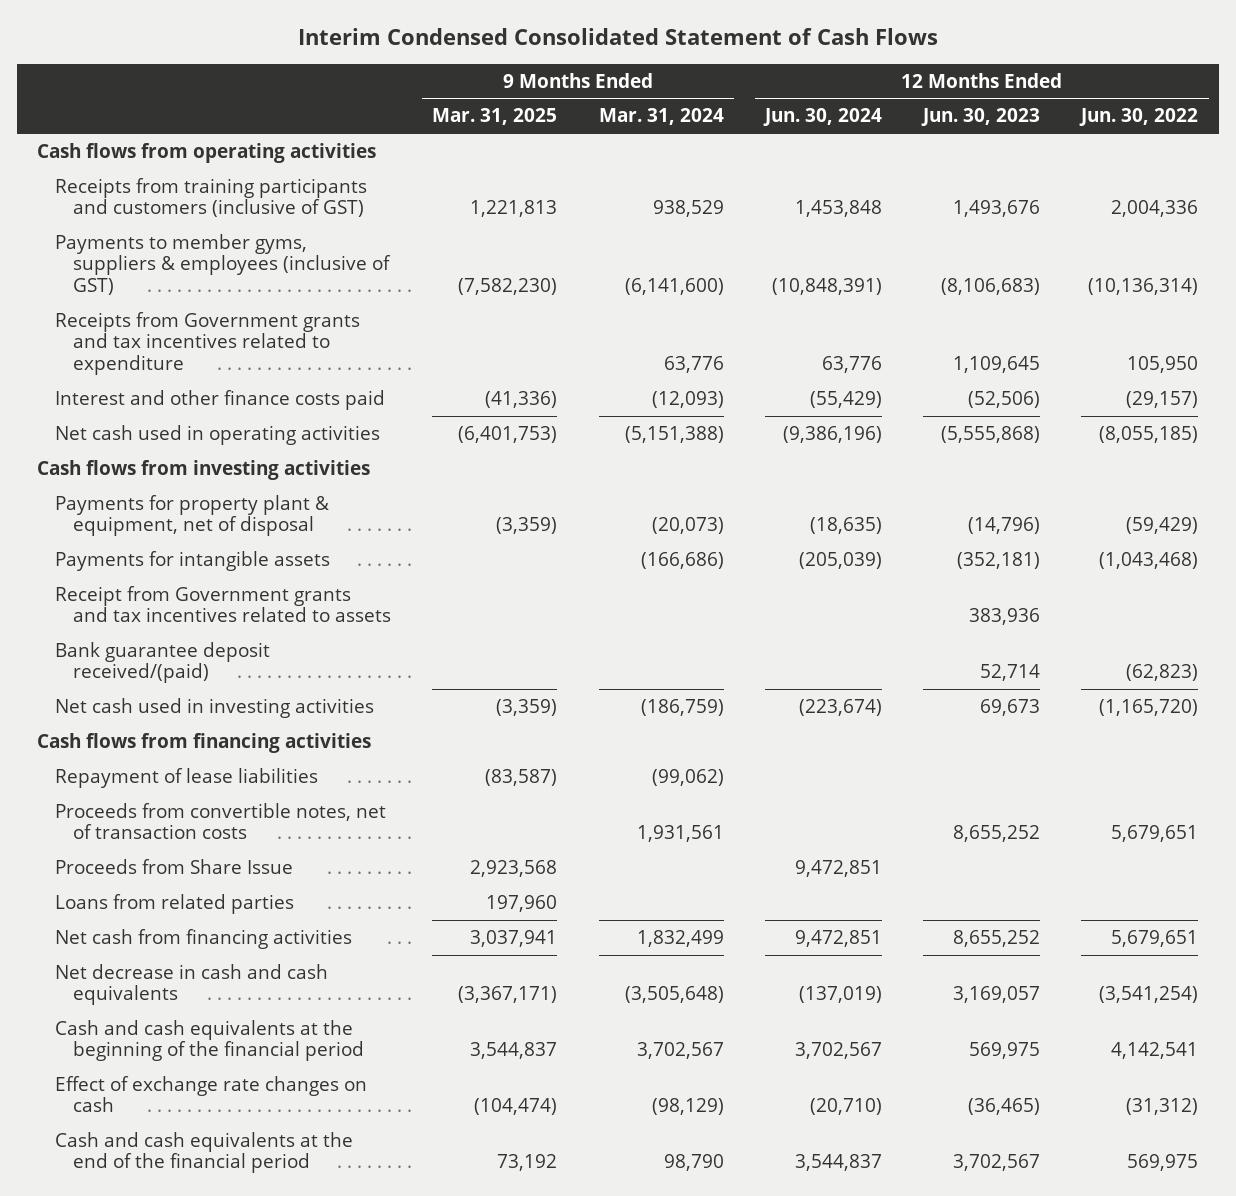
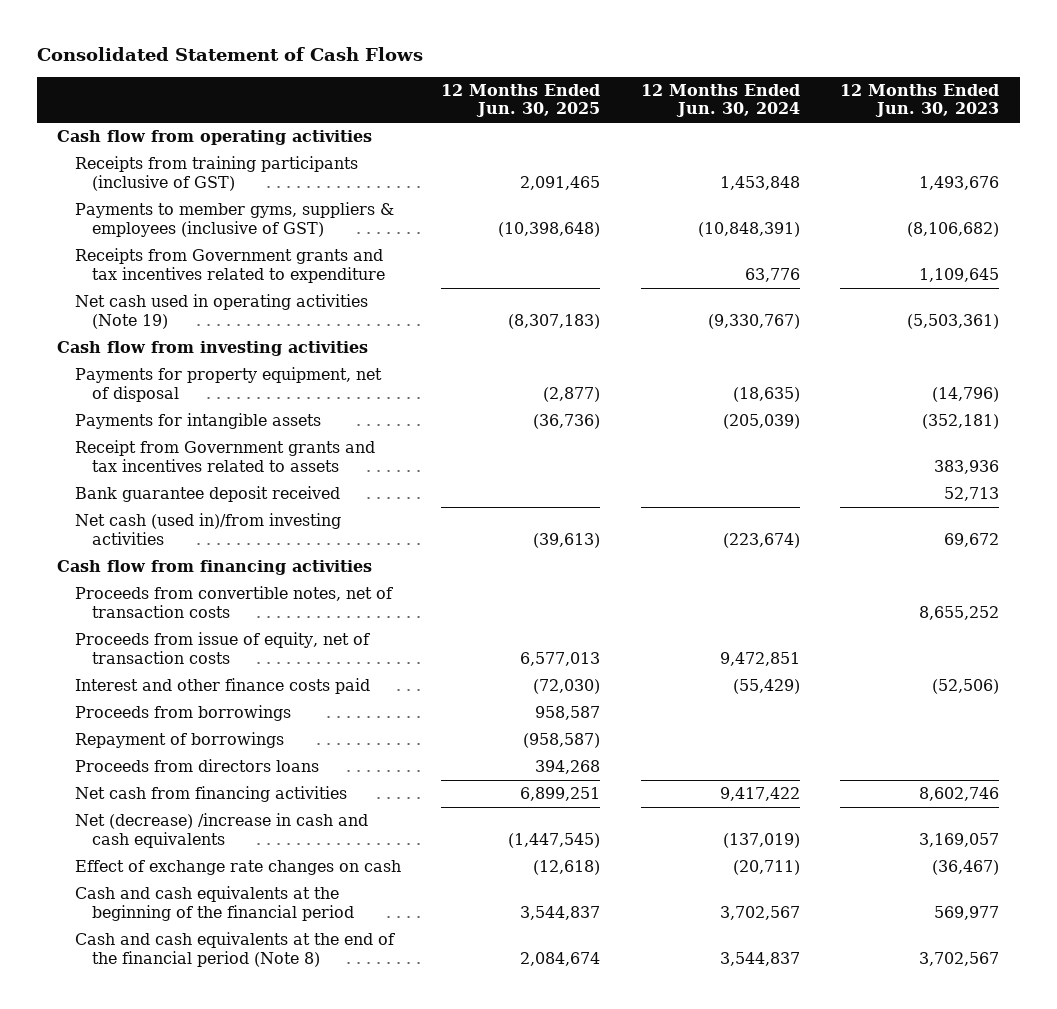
- Interim Condensed Consolidated Statement of Cash Flows
+ Consolidated Statement of Cash Flows
- | 9 Months Ended Mar. 31, 2025 | 9 Months Ended Mar. 31, 2024 | 12 Months Ended Jun. 30, 2024 | 12 Months Ended Jun. 30, 2023 | 12 Months Ended Jun. 30, 2022
+ | 12 Months Ended Jun. 30, 2025 | 12 Months Ended Jun. 30, 2024 | 12 Months Ended Jun. 30, 2023
- Cash flows from operating activities
- Receipts from training participants and customers (inclusive of GST) | 1,221,813 | 938,529 | 1,453,848 | 1,493,676 | 2,004,336
- Payments to member gyms, suppliers & employees (inclusive of GST) | (7,582,230) | (6,141,600) | (10,848,391) | (8,106,683) | (10,136,314)
+ Cash flow from operating activities
+ Receipts from training participants (inclusive of GST) | 2,091,465 | 1,453,848 | 1,493,676
+ Payments to member gyms, suppliers & employees (inclusive of GST) | (10,398,648) | (10,848,391) | (8,106,682)
- Net cash used in operating activities | (6,401,753) | (5,151,388) | (9,386,196) | (5,555,868) | (8,055,185)
- Cash flows from investing activities
- Payments for property plant & equipment, net of disposal | (3,359) | (20,073) | (18,635) | (14,796) | (59,429)
+ Net cash used in operating activities (Note 19) | (8,307,183) | (9,330,767) | (5,503,361)
+ Cash flow from investing activities
+ Payments for property equipment, net of disposal | (2,877) | (18,635) | (14,796)
- Bank guarantee deposit received/(paid) | | | | 52,714 | (62,823)
- Net cash used in investing activities | (3,359) | (186,759) | (223,674) | 69,673 | (1,165,720)
- Cash flows from financing activities
- Repayment of lease liabilities | (83,587) | (99,062) | | |
+ Bank guarantee deposit received | | | 52,713
+ Net cash (used in)/from investing activities | (39,613) | (223,674) | 69,672
+ Cash flow from financing activities
- Proceeds from Share Issue | 2,923,568 | | 9,472,851 | |
- Loans from related parties | 197,960 | | | |
- Net cash from financing activities | 3,037,941 | 1,832,499 | 9,472,851 | 8,655,252 | 5,679,651
- Net decrease in cash and cash equivalents | (3,367,171) | (3,505,648) | (137,019) | 3,169,057 | (3,541,254)
- Cash and cash equivalents at the beginning of the financial period | 3,544,837 | 3,702,567 | 3,702,567 | 569,975 | 4,142,541
- Effect of exchange rate changes on cash | (104,474) | (98,129) | (20,710) | (36,465) | (31,312)
- Cash and cash equivalents at the end of the financial period | 73,192 | 98,790 | 3,544,837 | 3,702,567 | 569,975
+ Proceeds from issue of equity, net of transaction costs | 6,577,013 | 9,472,851 |
moved down: Interest and other finance costs paid | (72,030) | (55,429) | (52,506)
+ Proceeds from borrowings | 958,587 | |
+ Repayment of borrowings | (958,587) | |
+ Proceeds from directors loans | 394,268 | |
+ Net cash from financing activities | 6,899,251 | 9,417,422 | 8,602,746
+ Net (decrease) /increase in cash and cash equivalents | (1,447,545) | (137,019) | 3,169,057
+ Effect of exchange rate changes on cash | (12,618) | (20,711) | (36,467)
+ Cash and cash equivalents at the beginning of the financial period | 3,544,837 | 3,702,567 | 569,977
+ Cash and cash equivalents at the end of the financial period (Note 8) | 2,084,674 | 3,544,837 | 3,702,567

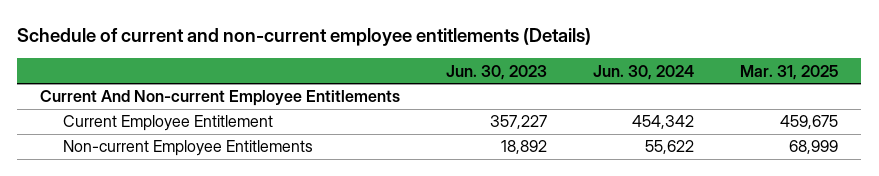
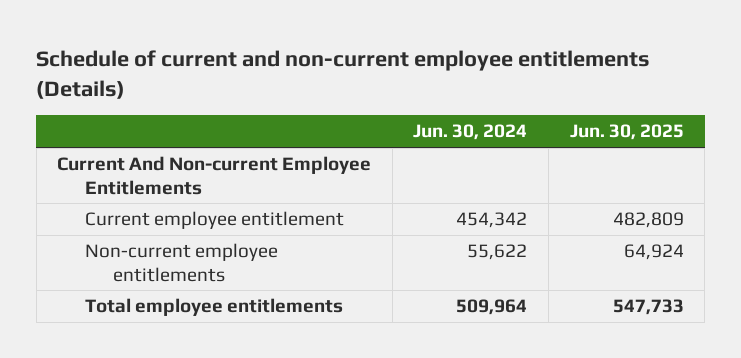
- | Jun. 30, 2023 | Jun. 30, 2024 | Mar. 31, 2025
+ | Jun. 30, 2024 | Jun. 30, 2025
- Current Employee Entitlement | 357,227 | 454,342 | 459,675
- Non-current Employee Entitlements | 18,892 | 55,622 | 68,999
+ Current employee entitlement | 454,342 | 482,809
+ Non-current employee entitlements | 55,622 | 64,924
+ Total employee entitlements | 509,964 | 547,733

